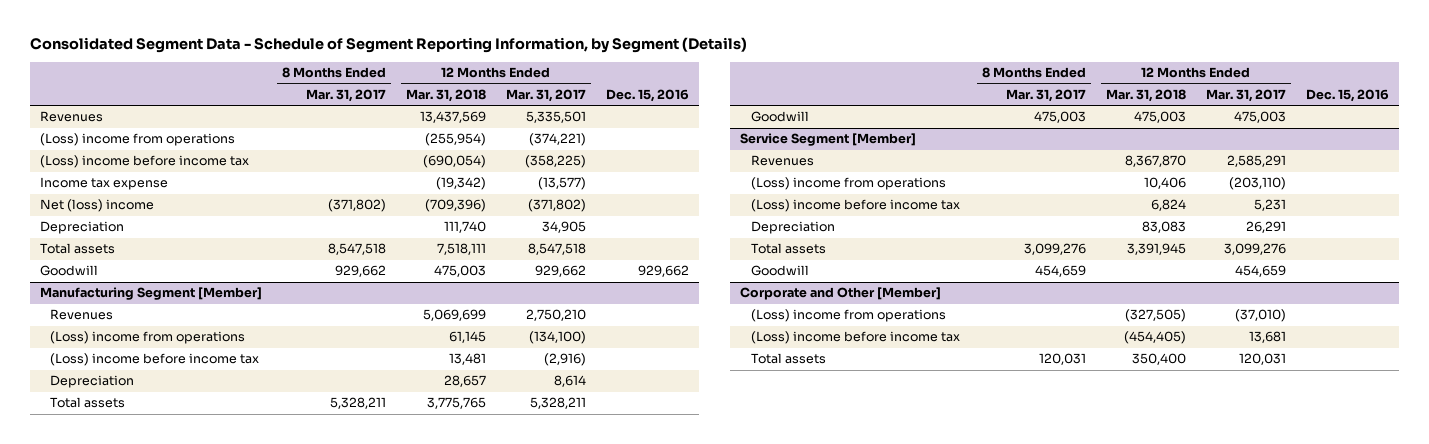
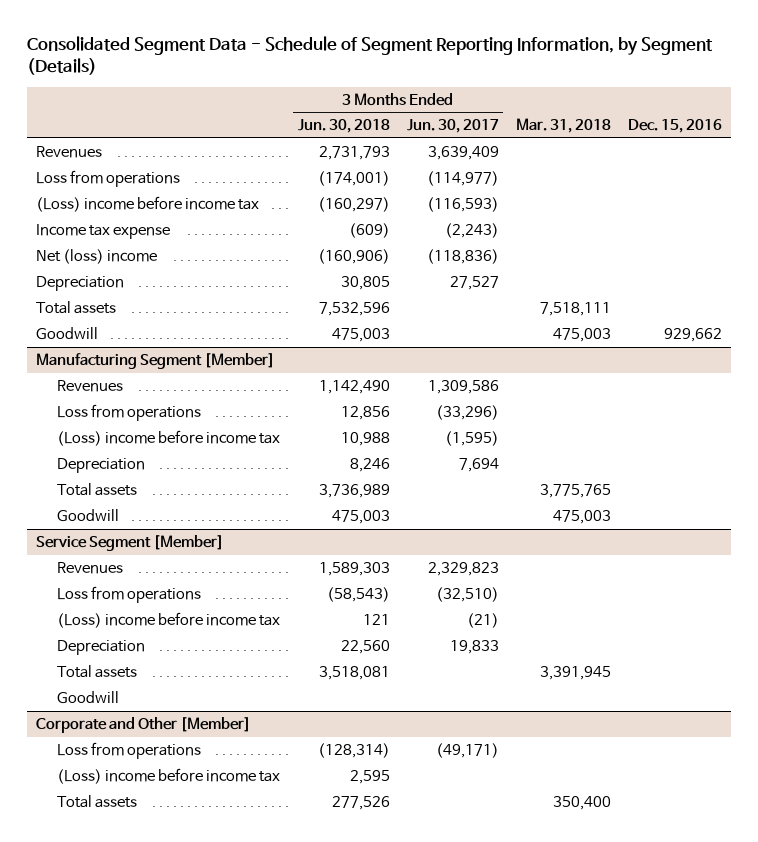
- | 8 Months Ended Mar. 31, 2017 | 12 Months Ended Mar. 31, 2018 | 12 Months Ended Mar. 31, 2017 | Dec. 15, 2016
+ | 3 Months Ended Jun. 30, 2018 | 3 Months Ended Jun. 30, 2017 | Mar. 31, 2018 | Dec. 15, 2016
- (Loss) income from operations | | (255,954) | (374,221) |
+ Loss from operations | (174,001) | (114,977) | |
@ Manufacturing Segment [Member]
- (Loss) income from operations | | 61,145 | (134,100) |
+ Loss from operations | 12,856 | (33,296) | |
@ Service Segment [Member]
- (Loss) income from operations | | 10,406 | (203,110) |
+ Loss from operations | (58,543) | (32,510) | |
@ Corporate and Other [Member]
- (Loss) income from operations | | (327,505) | (37,010) |
+ Loss from operations | (128,314) | (49,171) | |

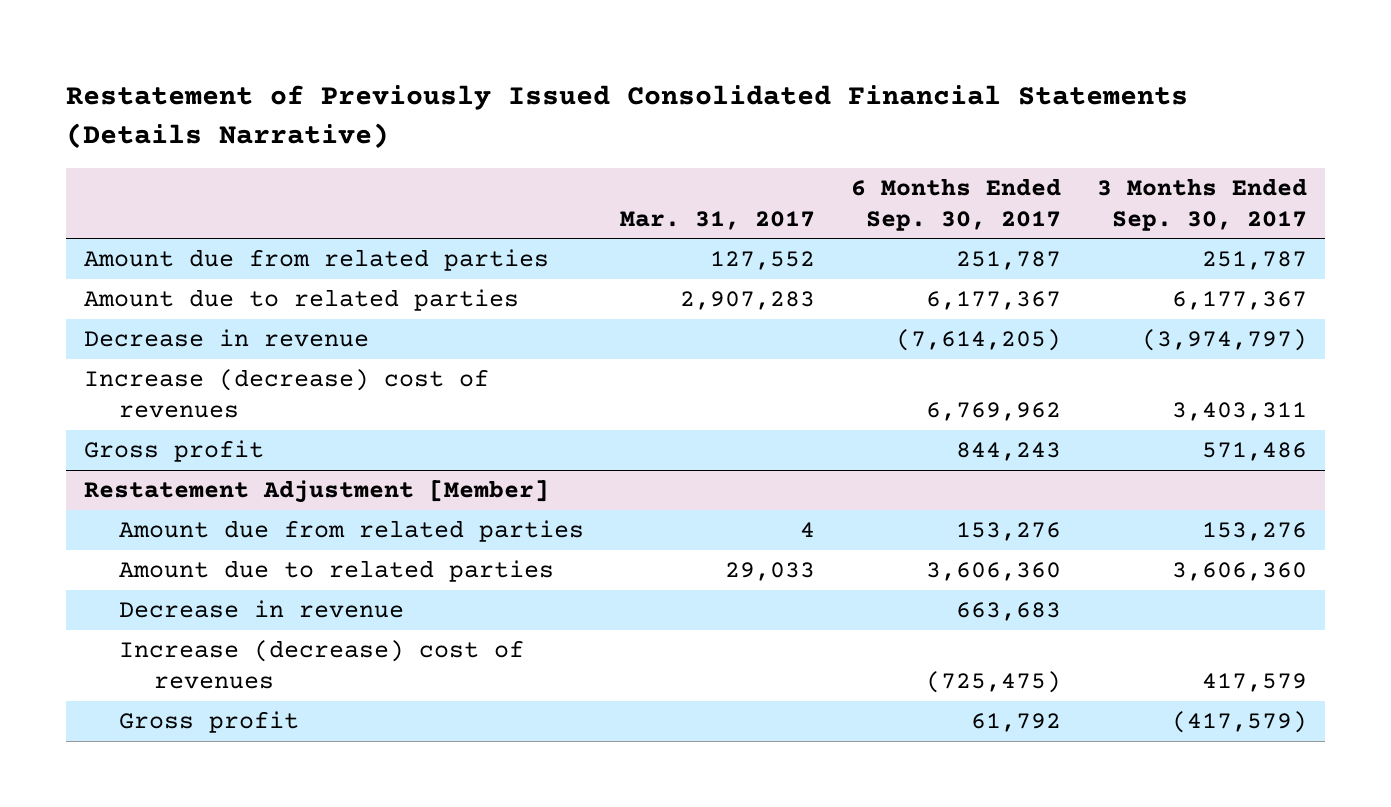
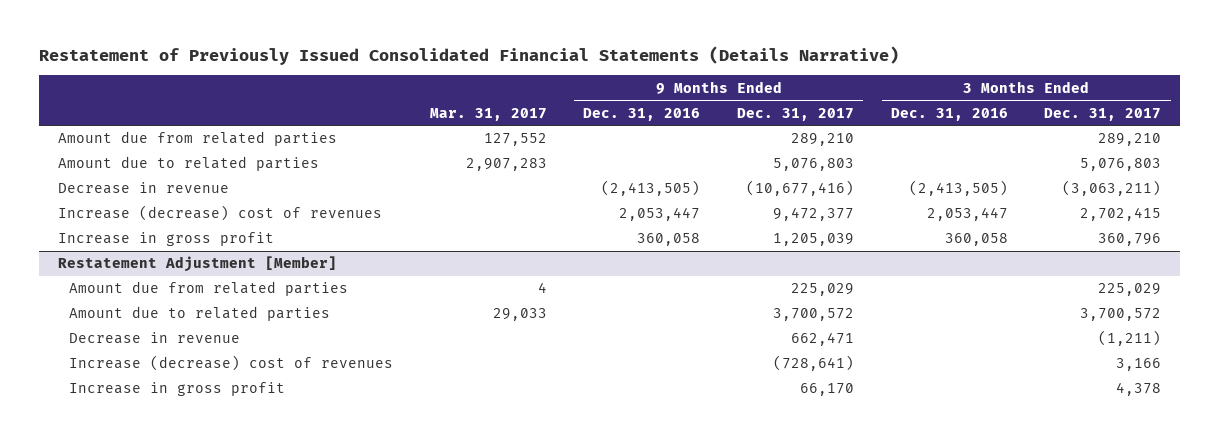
- | Mar. 31, 2017 | 6 Months Ended Sep. 30, 2017 | 3 Months Ended Sep. 30, 2017
+ | Mar. 31, 2017 | 9 Months Ended Dec. 31, 2016 | 9 Months Ended Dec. 31, 2017 | 3 Months Ended Dec. 31, 2016 | 3 Months Ended Dec. 31, 2017
- Gross profit | | 844,243 | 571,486
+ Increase in gross profit | | 360,058 | 1,205,039 | 360,058 | 360,796
@ Restatement Adjustment [Member]
- Gross profit | | 61,792 | (417,579)
+ Increase in gross profit | | | 66,170 | | 4,378

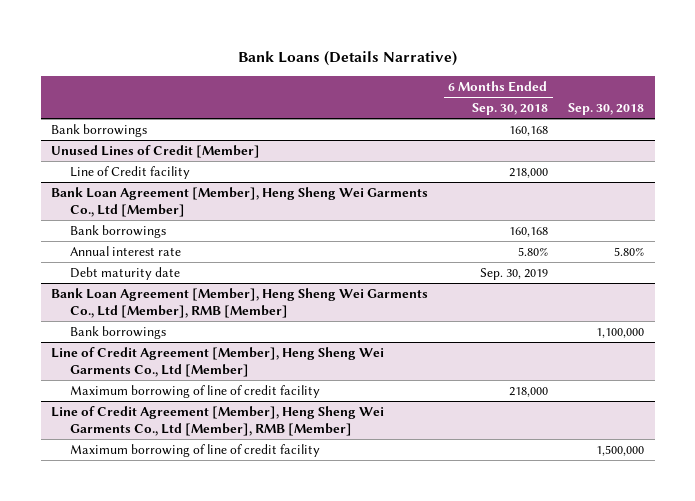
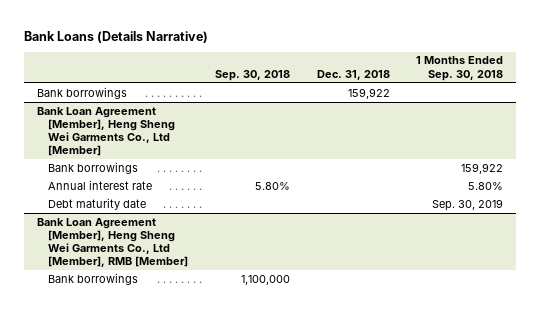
- | 6 Months Ended Sep. 30, 2018 | Sep. 30, 2018
+ | Sep. 30, 2018 | Dec. 31, 2018 | 1 Months Ended Sep. 30, 2018
- Unused Lines of Credit [Member]
- Line of Credit facility | 218,000 |
- Line of Credit Agreement [Member], Heng Sheng Wei Garments Co., Ltd [Member]
- Maximum borrowing of line of credit facility | 218,000 |
- Line of Credit Agreement [Member], Heng Sheng Wei Garments Co., Ltd [Member], RMB [Member]
- Maximum borrowing of line of credit facility | | 1,500,000

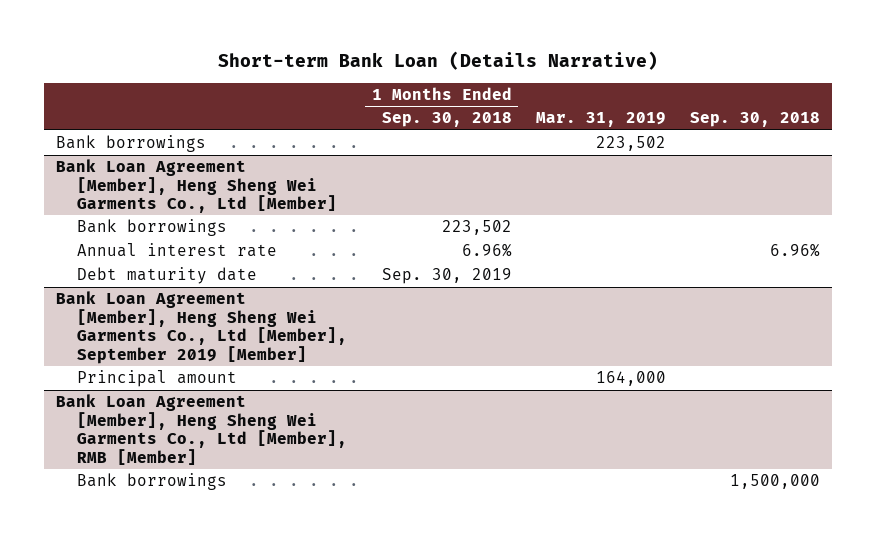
- Bank Loans (Details Narrative)
+ Short-term Bank Loan (Details Narrative)
- | Sep. 30, 2018 | Dec. 31, 2018 | 1 Months Ended Sep. 30, 2018
+ | 1 Months Ended Sep. 30, 2018 | Mar. 31, 2019 | Sep. 30, 2018
@ Bank Loan Agreement [Member], Heng Sheng Wei Garments Co., Ltd [Member]
- Bank borrowings | | | 159,922
- Annual interest rate | 5.80% | | 5.80%
+ Bank borrowings | 223,502 | |
+ Annual interest rate | 6.96% | | 6.96%
+ Bank Loan Agreement [Member], Heng Sheng Wei Garments Co., Ltd [Member], September 2019 [Member]
+ Principal amount | | 164,000 |
@ Bank Loan Agreement [Member], Heng Sheng Wei Garments Co., Ltd [Member], RMB [Member]
- Bank borrowings | 1,100,000 | |
+ Bank borrowings | | | 1,500,000

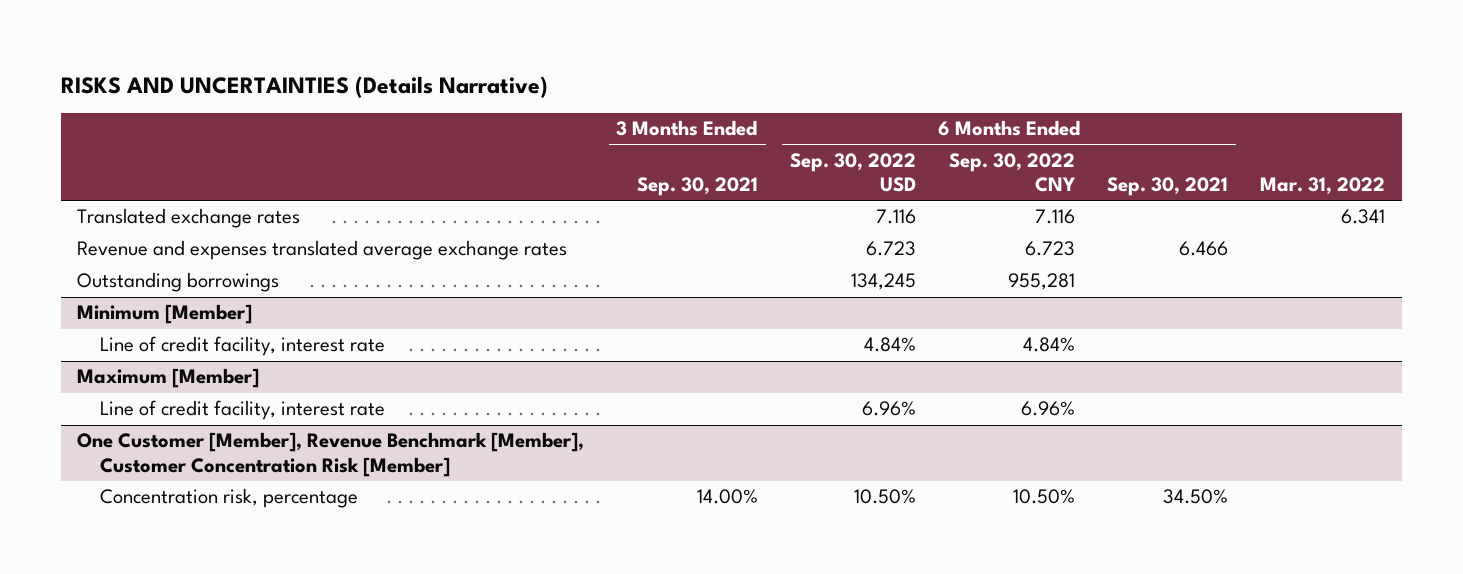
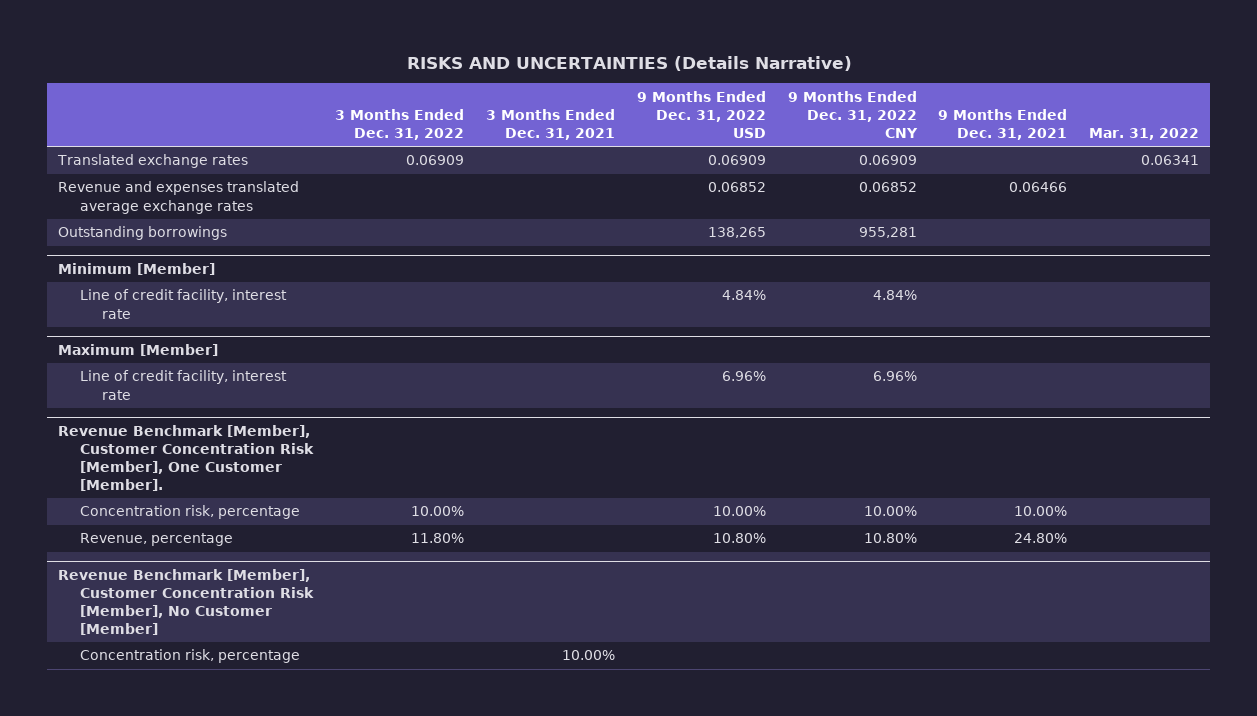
- | 3 Months Ended Sep. 30, 2021 | 6 Months Ended Sep. 30, 2022 USD | 6 Months Ended Sep. 30, 2022 CNY | 6 Months Ended Sep. 30, 2021 | Mar. 31, 2022
+ | 3 Months Ended Dec. 31, 2022 | 3 Months Ended Dec. 31, 2021 | 9 Months Ended Dec. 31, 2022 USD | 9 Months Ended Dec. 31, 2022 CNY | 9 Months Ended Dec. 31, 2021 | Mar. 31, 2022
- Translated exchange rates | | 7.116 | 7.116 | | 6.341
+ Translated exchange rates | 0.06909 | | 0.06909 | 0.06909 | | 0.06341
- One Customer [Member], Revenue Benchmark [Member], Customer Concentration Risk [Member]
+ Revenue Benchmark [Member], Customer Concentration Risk [Member], One Customer [Member].
+ Revenue, percentage | 11.80% | | 10.80% | 10.80% | 24.80% |
+ Revenue Benchmark [Member], Customer Concentration Risk [Member], No Customer [Member]
+ Concentration risk, percentage | | 10.00% | | | |

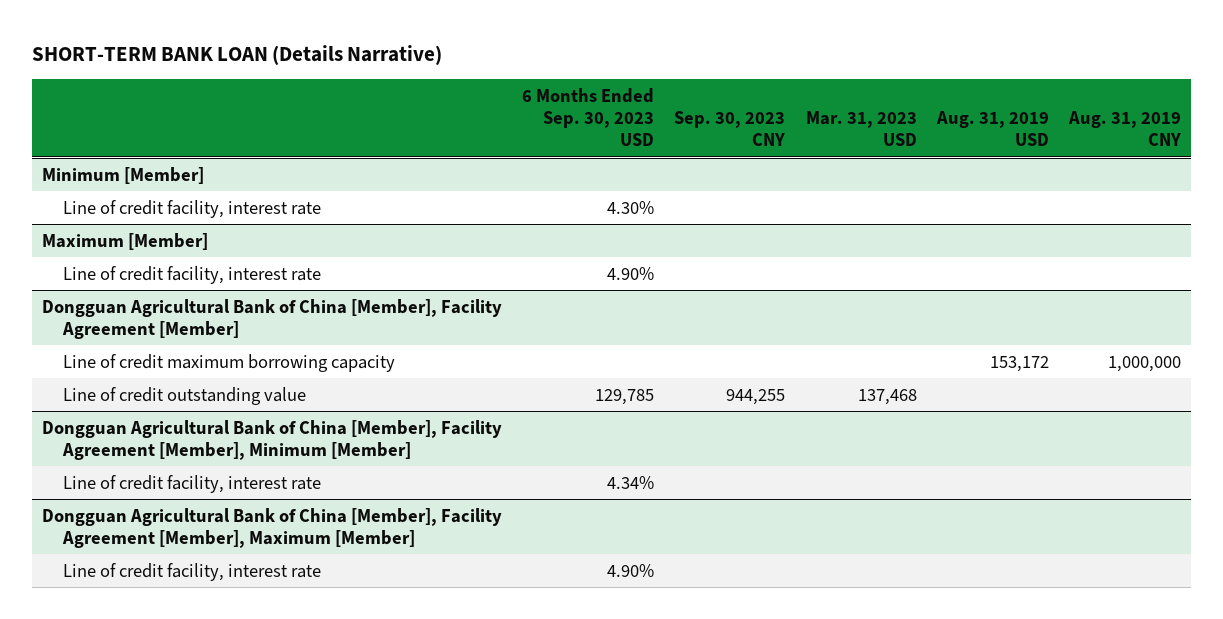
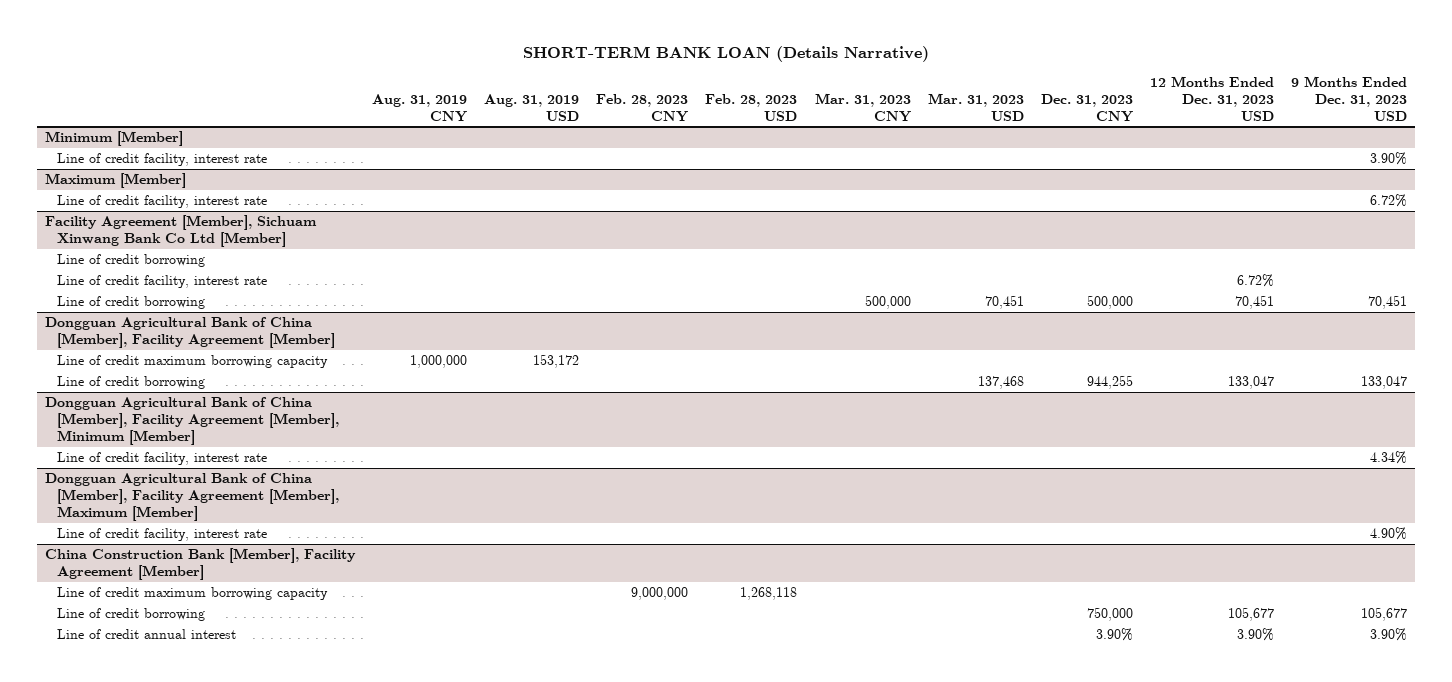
- | 6 Months Ended Sep. 30, 2023 USD | Sep. 30, 2023 CNY | Mar. 31, 2023 USD | Aug. 31, 2019 USD | Aug. 31, 2019 CNY
+ | Aug. 31, 2019 CNY | Aug. 31, 2019 USD | Feb. 28, 2023 CNY | Feb. 28, 2023 USD | Mar. 31, 2023 CNY | Mar. 31, 2023 USD | Dec. 31, 2023 CNY | 12 Months Ended Dec. 31, 2023 USD | 9 Months Ended Dec. 31, 2023 USD
+ Facility Agreement [Member], Sichuam Xinwang Bank Co Ltd [Member]
+ Line of credit borrowing
+ Line of credit facility, interest rate | | | | | | | | 6.72% |
+ Line of credit borrowing | | | | | 500,000 | 70,451 | 500,000 | 70,451 | 70,451
@ Dongguan Agricultural Bank of China [Member], Facility Agreement [Member]
- Line of credit outstanding value | 129,785 | 944,255 | 137,468 | |
+ Line of credit borrowing | | | | | | 137,468 | 944,255 | 133,047 | 133,047
+ China Construction Bank [Member], Facility Agreement [Member]
+ Line of credit maximum borrowing capacity | | | 9,000,000 | 1,268,118 | | | | |
+ Line of credit borrowing | | | | | | | 750,000 | 105,677 | 105,677
+ Line of credit annual interest | | | | | | | 3.90% | 3.90% | 3.90%

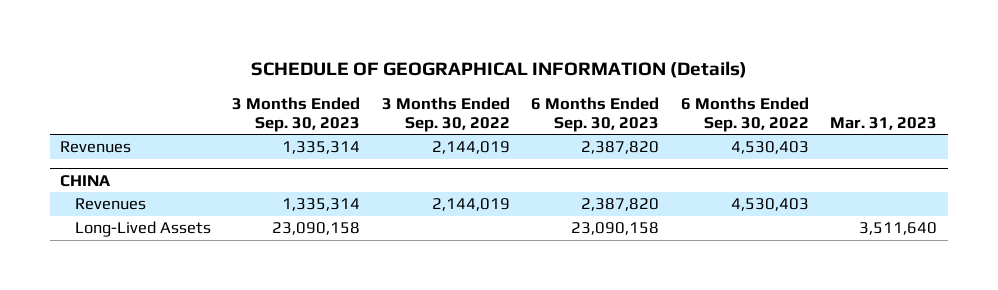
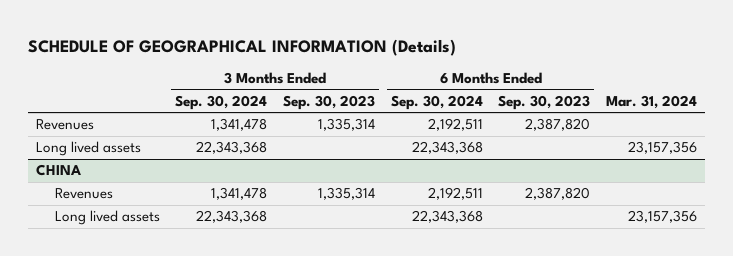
- | 3 Months Ended Sep. 30, 2023 | 3 Months Ended Sep. 30, 2022 | 6 Months Ended Sep. 30, 2023 | 6 Months Ended Sep. 30, 2022 | Mar. 31, 2023
+ | 3 Months Ended Sep. 30, 2024 | 3 Months Ended Sep. 30, 2023 | 6 Months Ended Sep. 30, 2024 | 6 Months Ended Sep. 30, 2023 | Mar. 31, 2024
+ Long lived assets | 22,343,368 | | 22,343,368 | | 23,157,356
@ CHINA
- Long-Lived Assets | 23,090,158 | | 23,090,158 | | 3,511,640
+ Long lived assets | 22,343,368 | | 22,343,368 | | 23,157,356

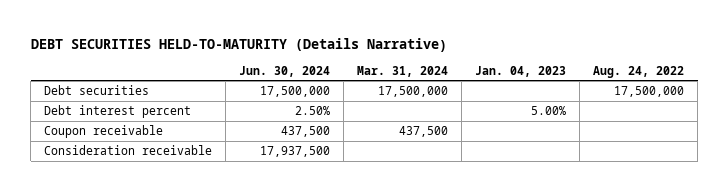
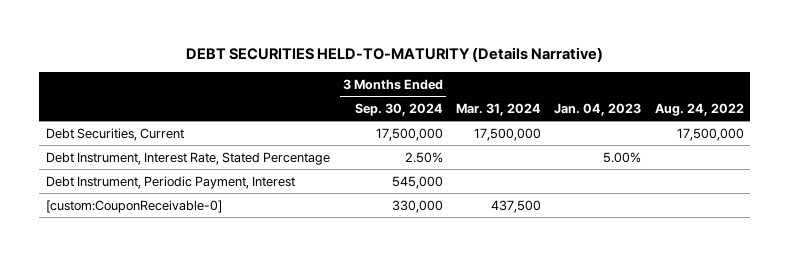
- | Jun. 30, 2024 | Mar. 31, 2024 | Jan. 04, 2023 | Aug. 24, 2022
+ | 3 Months Ended Sep. 30, 2024 | Mar. 31, 2024 | Jan. 04, 2023 | Aug. 24, 2022
- Debt securities | 17,500,000 | 17,500,000 | | 17,500,000
- Debt interest percent | 2.50% | | 5.00% |
- Coupon receivable | 437,500 | 437,500 | |
- Consideration receivable | 17,937,500 | | |
+ Debt Securities, Current | 17,500,000 | 17,500,000 | | 17,500,000
+ Debt Instrument, Interest Rate, Stated Percentage | 2.50% | | 5.00% |
+ Debt Instrument, Periodic Payment, Interest | 545,000 | | |
+ [custom:CouponReceivable-0] | 330,000 | 437,500 | |

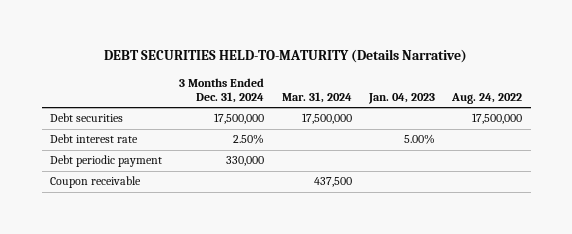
- | 3 Months Ended Sep. 30, 2024 | Mar. 31, 2024 | Jan. 04, 2023 | Aug. 24, 2022
+ | 3 Months Ended Dec. 31, 2024 | Mar. 31, 2024 | Jan. 04, 2023 | Aug. 24, 2022
- Debt Securities, Current | 17,500,000 | 17,500,000 | | 17,500,000
- Debt Instrument, Interest Rate, Stated Percentage | 2.50% | | 5.00% |
- Debt Instrument, Periodic Payment, Interest | 545,000 | | |
- [custom:CouponReceivable-0] | 330,000 | 437,500 | |
+ Debt securities | 17,500,000 | 17,500,000 | | 17,500,000
+ Debt interest rate | 2.50% | | 5.00% |
+ Debt periodic payment | 330,000 | | |
+ Coupon receivable | | 437,500 | |

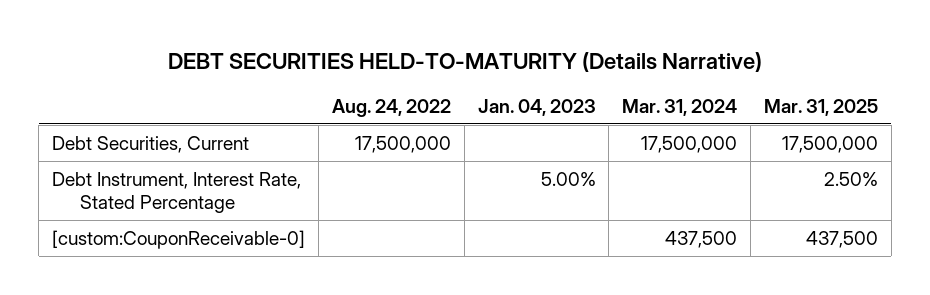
- | 3 Months Ended Dec. 31, 2024 | Mar. 31, 2024 | Jan. 04, 2023 | Aug. 24, 2022
+ | Aug. 24, 2022 | Jan. 04, 2023 | Mar. 31, 2024 | Mar. 31, 2025
- Debt securities | 17,500,000 | 17,500,000 | | 17,500,000
- Debt interest rate | 2.50% | | 5.00% |
- Debt periodic payment | 330,000 | | |
- Coupon receivable | | 437,500 | |
+ Debt Securities, Current | 17,500,000 | | 17,500,000 | 17,500,000
+ Debt Instrument, Interest Rate, Stated Percentage | | 5.00% | | 2.50%
+ [custom:CouponReceivable-0] | | | 437,500 | 437,500

